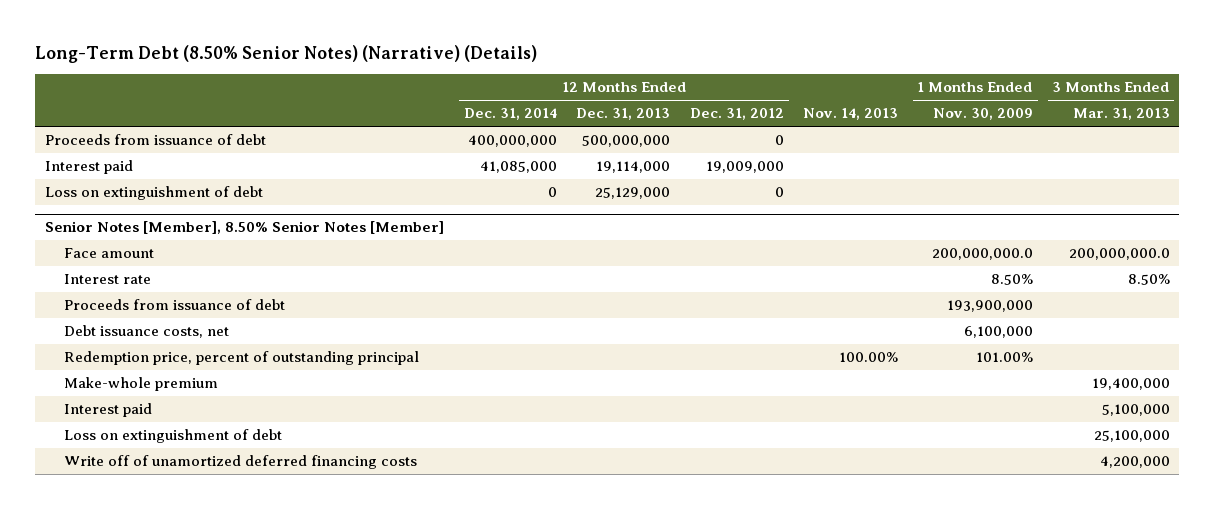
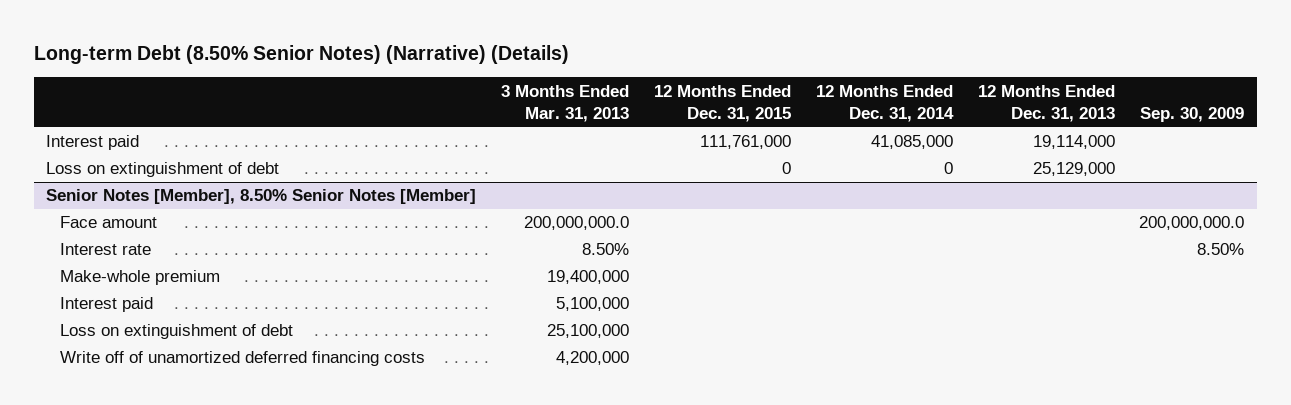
- Long-Term Debt (8.50% Senior Notes) (Narrative) (Details)
+ Long-term Debt (8.50% Senior Notes) (Narrative) (Details)
- | 12 Months Ended Dec. 31, 2014 | 12 Months Ended Dec. 31, 2013 | 12 Months Ended Dec. 31, 2012 | Nov. 14, 2013 | 1 Months Ended Nov. 30, 2009 | 3 Months Ended Mar. 31, 2013
+ | 3 Months Ended Mar. 31, 2013 | 12 Months Ended Dec. 31, 2015 | 12 Months Ended Dec. 31, 2014 | 12 Months Ended Dec. 31, 2013 | Sep. 30, 2009
- Proceeds from issuance of debt | 400,000,000 | 500,000,000 | 0 | | |
@ Senior Notes [Member], 8.50% Senior Notes [Member]
- Proceeds from issuance of debt | | | | | 193,900,000 |
- Debt issuance costs, net | | | | | 6,100,000 |
- Redemption price, percent of outstanding principal | | | | 100.00% | 101.00% |

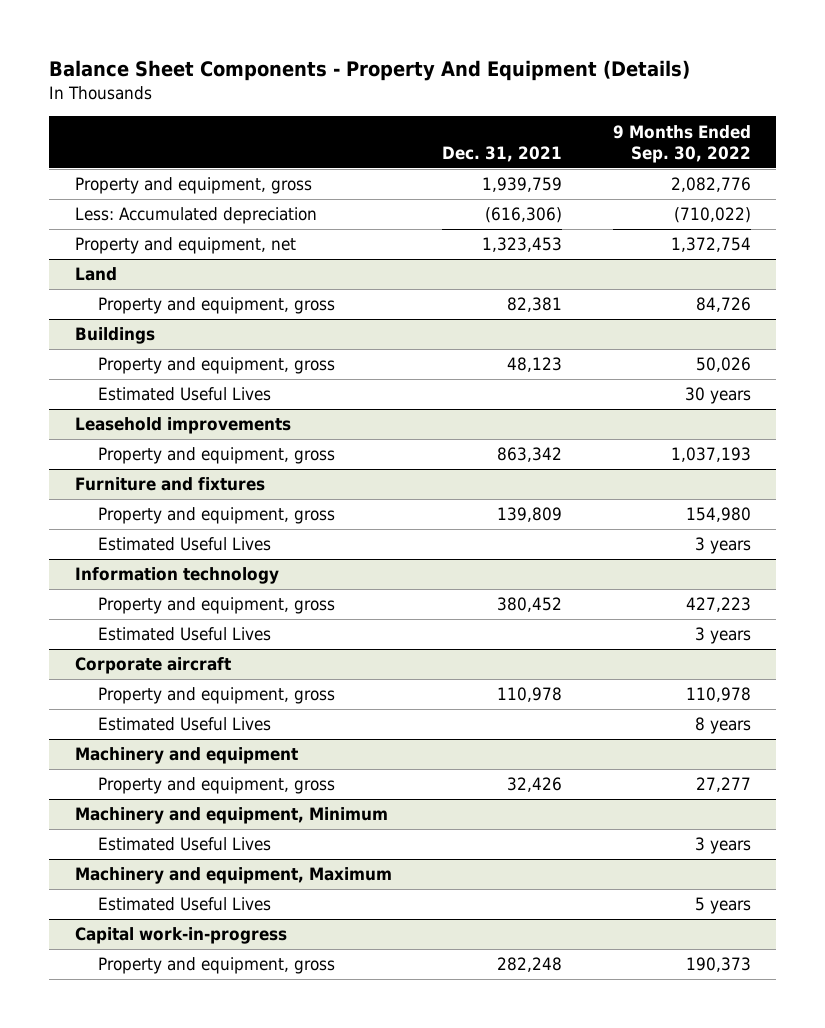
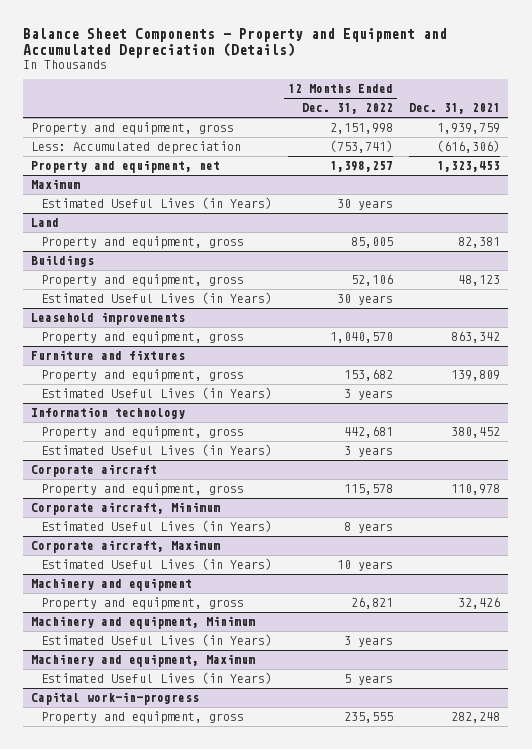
- Balance Sheet Components - Property And Equipment (Details)
+ Balance Sheet Components - Property and Equipment and Accumulated Depreciation (Details)
- | Dec. 31, 2021 | 9 Months Ended Sep. 30, 2022
+ | 12 Months Ended Dec. 31, 2022 | Dec. 31, 2021
+ Maximum
+ Estimated Useful Lives (in Years) | 30 years |
@ Buildings
- Estimated Useful Lives | | 30 years
+ Estimated Useful Lives (in Years) | 30 years |
@ Furniture and fixtures
- Estimated Useful Lives | | 3 years
+ Estimated Useful Lives (in Years) | 3 years |
@ Information technology
- Estimated Useful Lives | | 3 years
+ Estimated Useful Lives (in Years) | 3 years |
@ Corporate aircraft
- Estimated Useful Lives | | 8 years
+ Corporate aircraft, Minimum
+ Estimated Useful Lives (in Years) | 8 years |
+ Corporate aircraft, Maximum
+ Estimated Useful Lives (in Years) | 10 years |
@ Machinery and equipment, Minimum
- Estimated Useful Lives | | 3 years
+ Estimated Useful Lives (in Years) | 3 years |
@ Machinery and equipment, Maximum
- Estimated Useful Lives | | 5 years
+ Estimated Useful Lives (in Years) | 5 years |

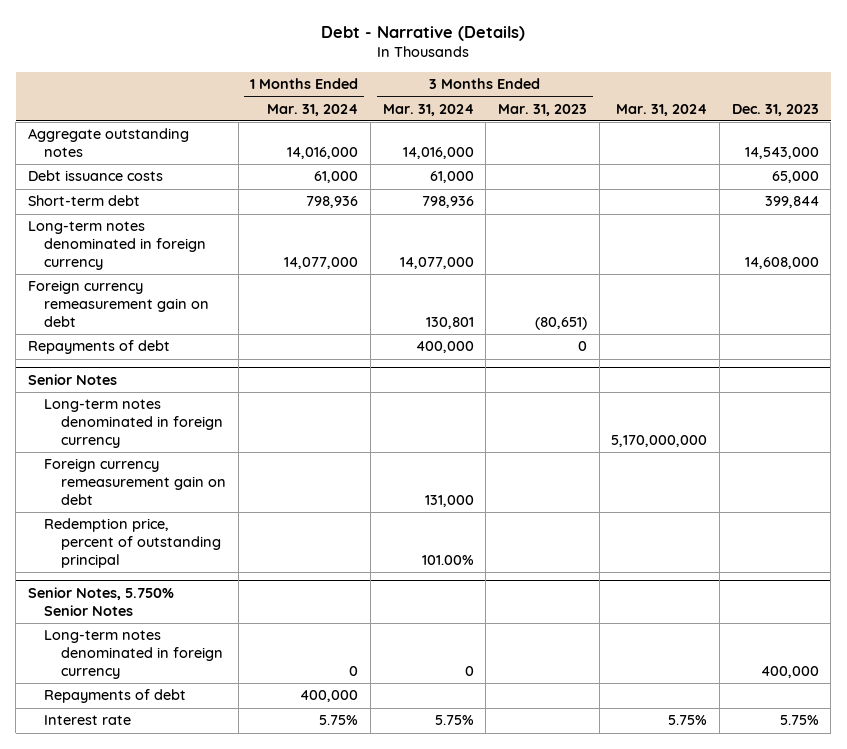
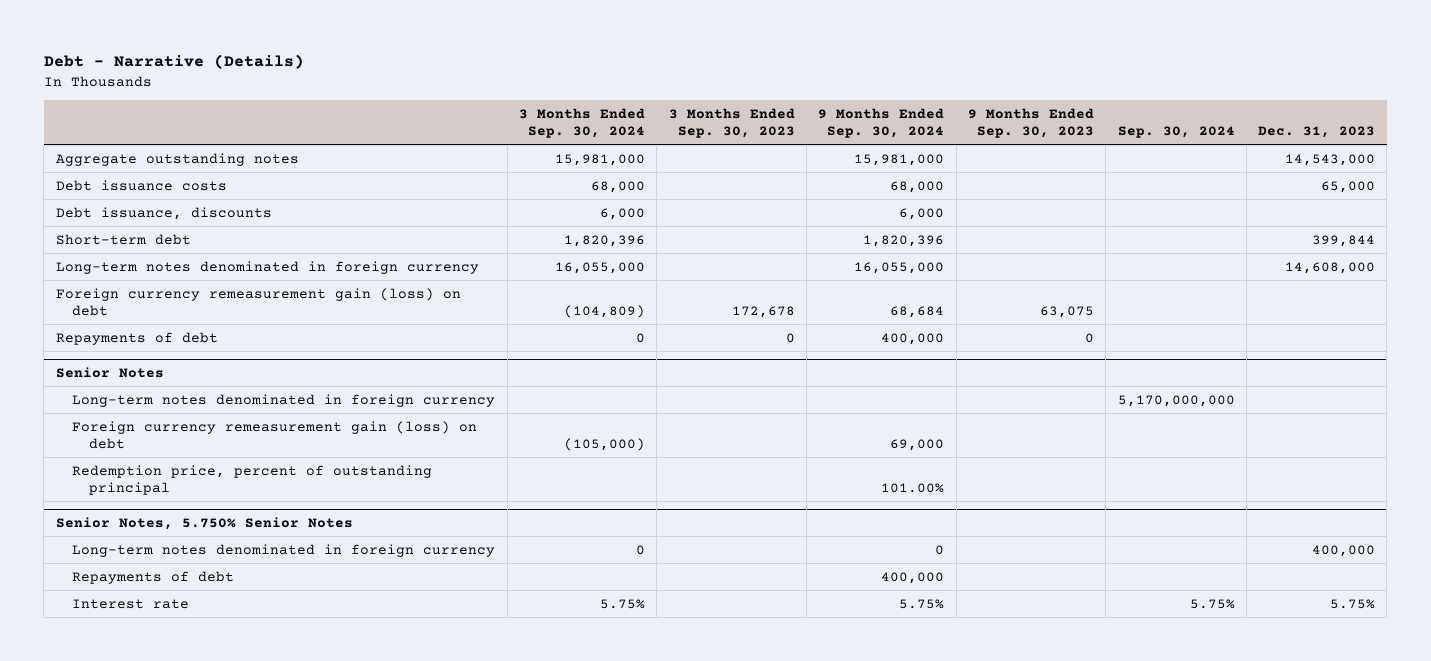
- | 1 Months Ended Mar. 31, 2024 | 3 Months Ended Mar. 31, 2024 | 3 Months Ended Mar. 31, 2023 | Mar. 31, 2024 | Dec. 31, 2023
+ | 3 Months Ended Sep. 30, 2024 | 3 Months Ended Sep. 30, 2023 | 9 Months Ended Sep. 30, 2024 | 9 Months Ended Sep. 30, 2023 | Sep. 30, 2024 | Dec. 31, 2023
+ Debt issuance, discounts | 6,000 | | 6,000 | | |
- Foreign currency remeasurement gain on debt | | 130,801 | (80,651) | |
+ Foreign currency remeasurement gain (loss) on debt | (104,809) | 172,678 | 68,684 | 63,075 | |
@ Senior Notes
- Foreign currency remeasurement gain on debt | | 131,000 | | |
+ Foreign currency remeasurement gain (loss) on debt | (105,000) | | 69,000 | | |

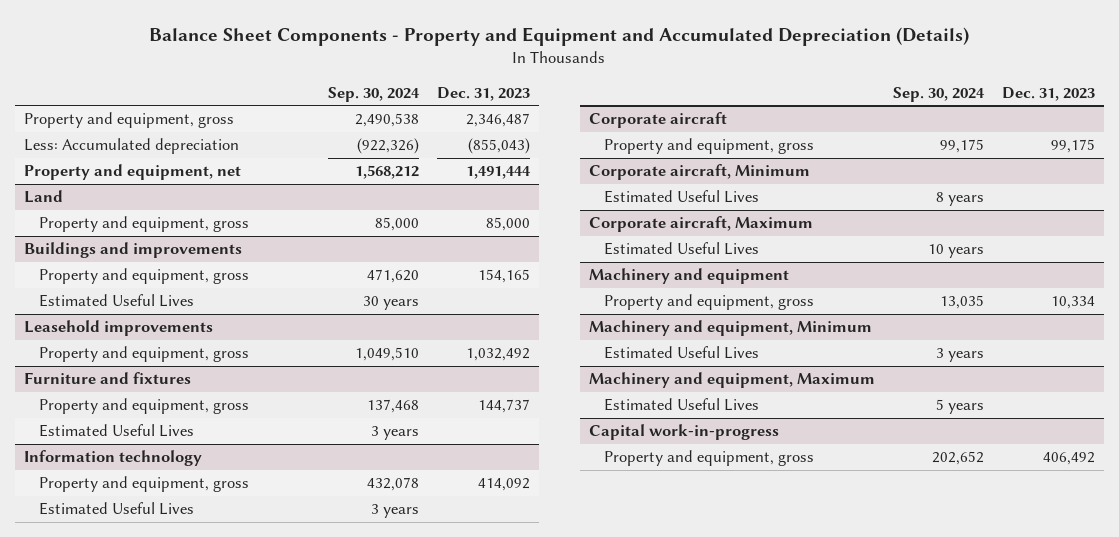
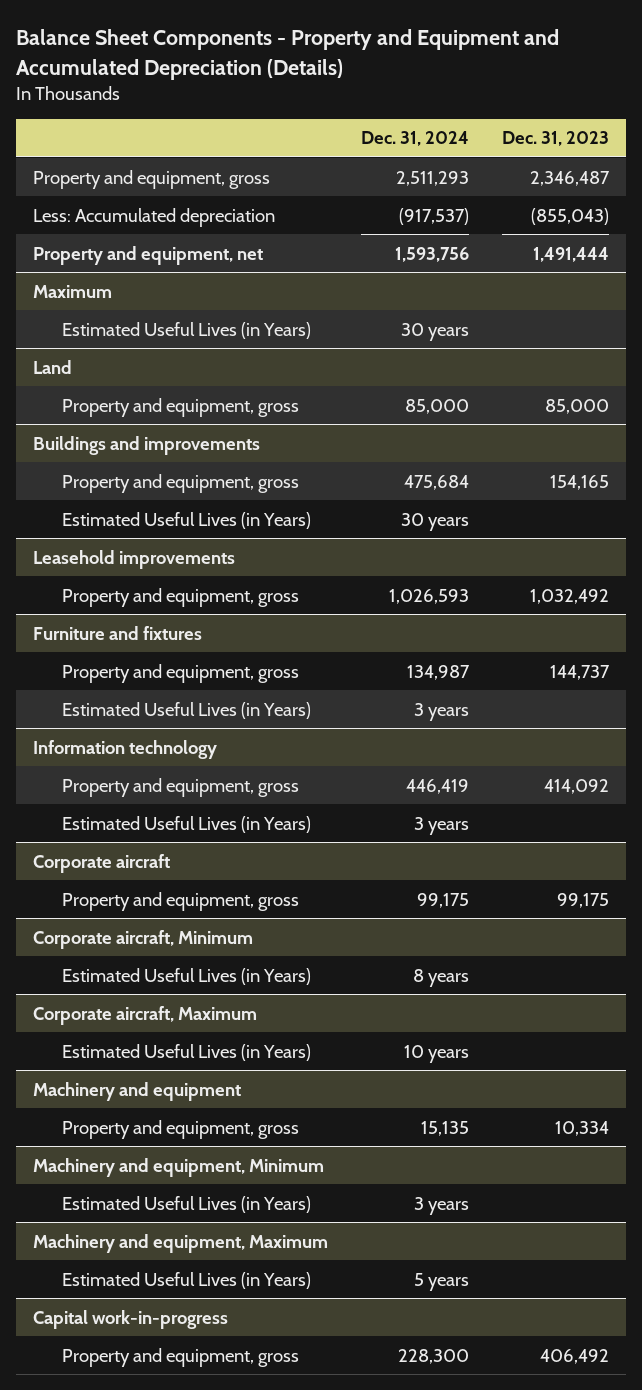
- | Sep. 30, 2024 | Dec. 31, 2023
+ | Dec. 31, 2024 | Dec. 31, 2023
+ Maximum
+ Estimated Useful Lives (in Years) | 30 years |
@ Buildings and improvements
- Estimated Useful Lives | 30 years |
+ Estimated Useful Lives (in Years) | 30 years |
@ Furniture and fixtures
- Estimated Useful Lives | 3 years |
+ Estimated Useful Lives (in Years) | 3 years |
@ Information technology
- Estimated Useful Lives | 3 years |
+ Estimated Useful Lives (in Years) | 3 years |
@ Corporate aircraft, Minimum
- Estimated Useful Lives | 8 years |
+ Estimated Useful Lives (in Years) | 8 years |
@ Corporate aircraft, Maximum
- Estimated Useful Lives | 10 years |
+ Estimated Useful Lives (in Years) | 10 years |
@ Machinery and equipment, Minimum
- Estimated Useful Lives | 3 years |
+ Estimated Useful Lives (in Years) | 3 years |
@ Machinery and equipment, Maximum
- Estimated Useful Lives | 5 years |
+ Estimated Useful Lives (in Years) | 5 years |

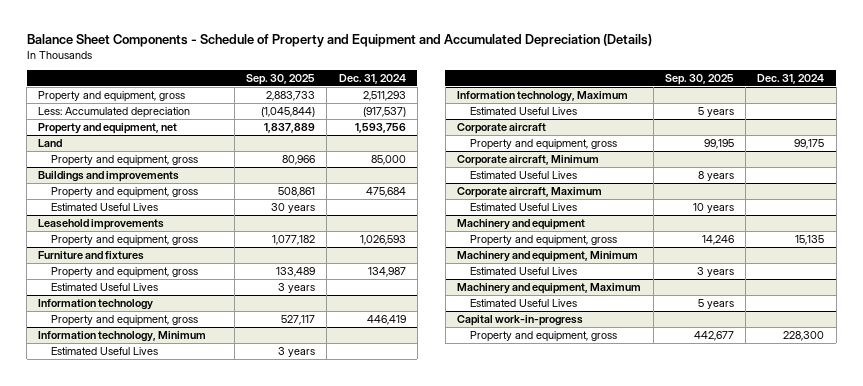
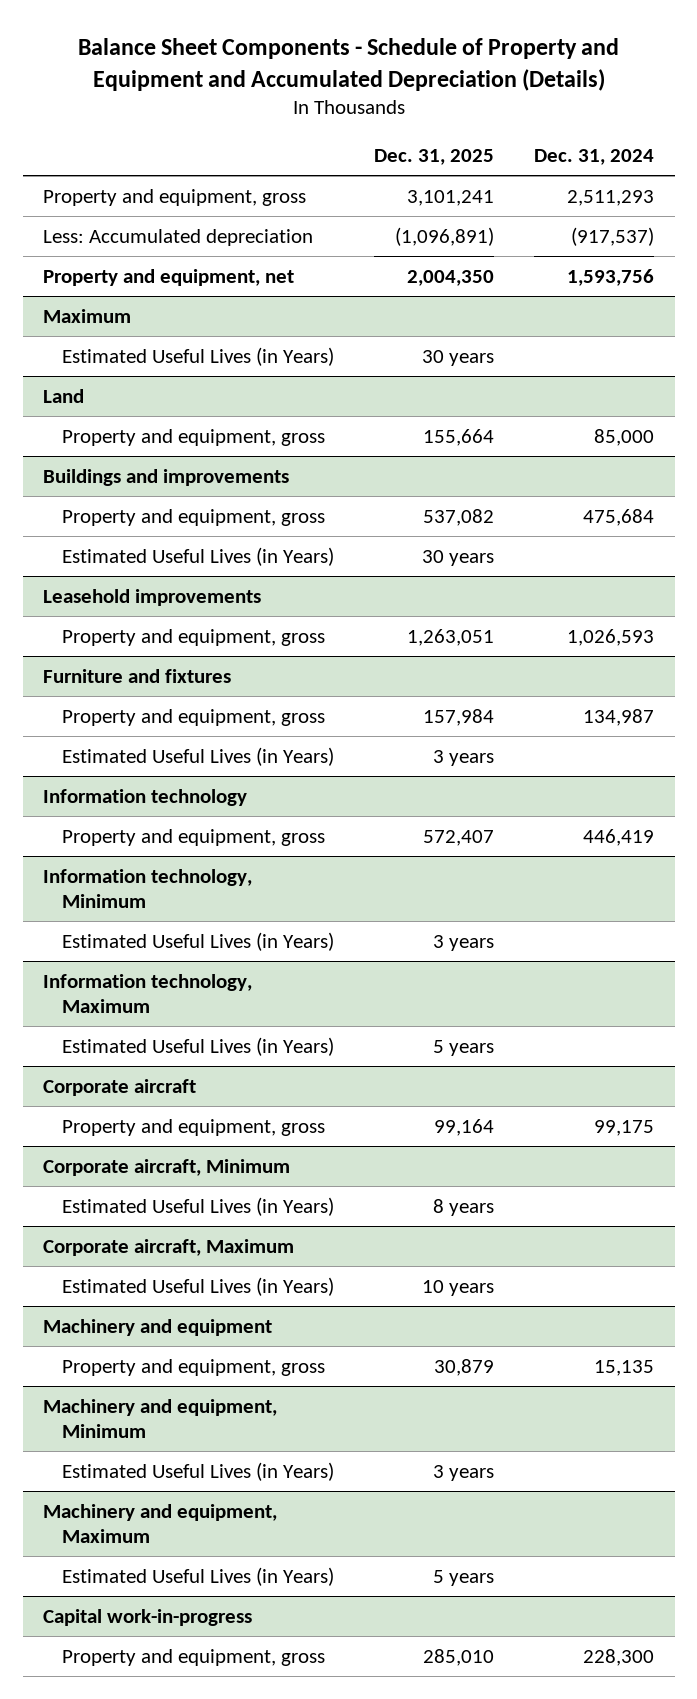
- | Sep. 30, 2025 | Dec. 31, 2024
+ | Dec. 31, 2025 | Dec. 31, 2024
+ Maximum
+ Estimated Useful Lives (in Years) | 30 years |
@ Buildings and improvements
- Estimated Useful Lives | 30 years |
+ Estimated Useful Lives (in Years) | 30 years |
@ Furniture and fixtures
- Estimated Useful Lives | 3 years |
+ Estimated Useful Lives (in Years) | 3 years |
@ Information technology, Minimum
- Estimated Useful Lives | 3 years |
+ Estimated Useful Lives (in Years) | 3 years |
@ Information technology, Maximum
- Estimated Useful Lives | 5 years |
+ Estimated Useful Lives (in Years) | 5 years |
@ Corporate aircraft, Minimum
- Estimated Useful Lives | 8 years |
+ Estimated Useful Lives (in Years) | 8 years |
@ Corporate aircraft, Maximum
- Estimated Useful Lives | 10 years |
+ Estimated Useful Lives (in Years) | 10 years |
@ Machinery and equipment, Minimum
- Estimated Useful Lives | 3 years |
+ Estimated Useful Lives (in Years) | 3 years |
@ Machinery and equipment, Maximum
- Estimated Useful Lives | 5 years |
+ Estimated Useful Lives (in Years) | 5 years |

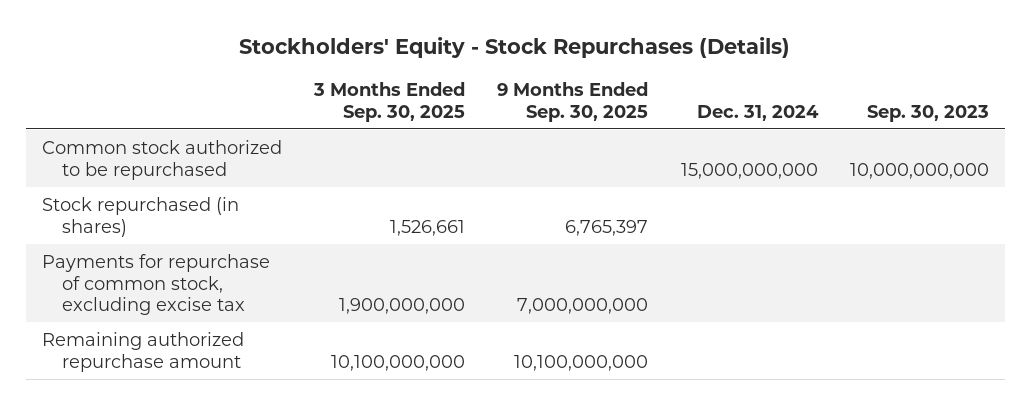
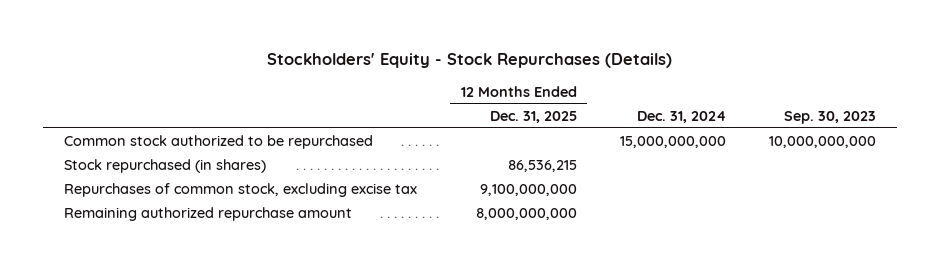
- | 3 Months Ended Sep. 30, 2025 | 9 Months Ended Sep. 30, 2025 | Dec. 31, 2024 | Sep. 30, 2023
+ | 12 Months Ended Dec. 31, 2025 | Dec. 31, 2024 | Sep. 30, 2023
- Payments for repurchase of common stock, excluding excise tax | 1,900,000,000 | 7,000,000,000 | |
+ Repurchases of common stock, excluding excise tax | 9,100,000,000 | |

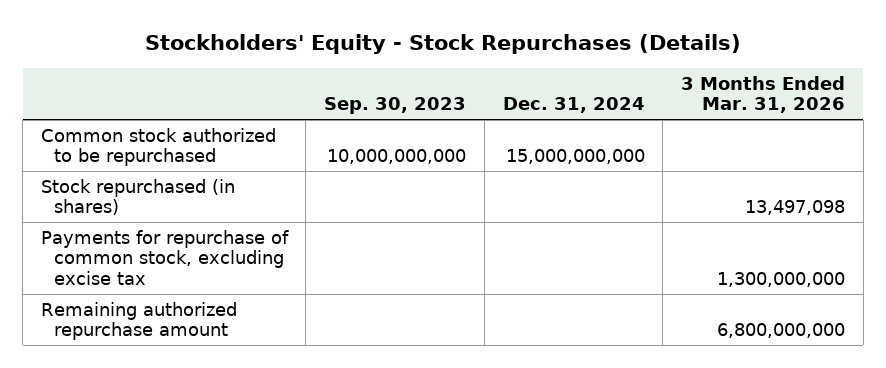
- | 12 Months Ended Dec. 31, 2025 | Dec. 31, 2024 | Sep. 30, 2023
+ | Sep. 30, 2023 | Dec. 31, 2024 | 3 Months Ended Mar. 31, 2026
- Repurchases of common stock, excluding excise tax | 9,100,000,000 | |
+ Payments for repurchase of common stock, excluding excise tax | | | 1,300,000,000

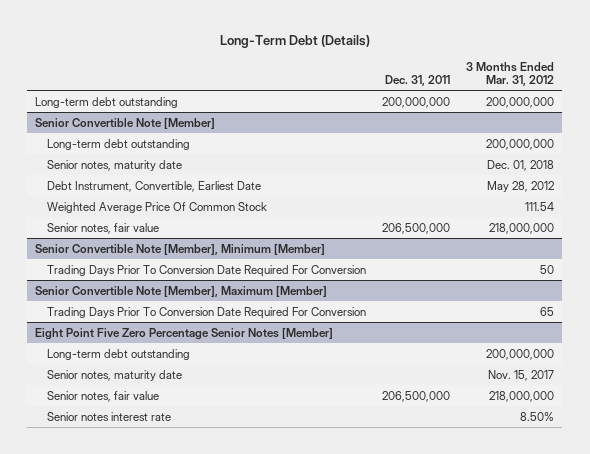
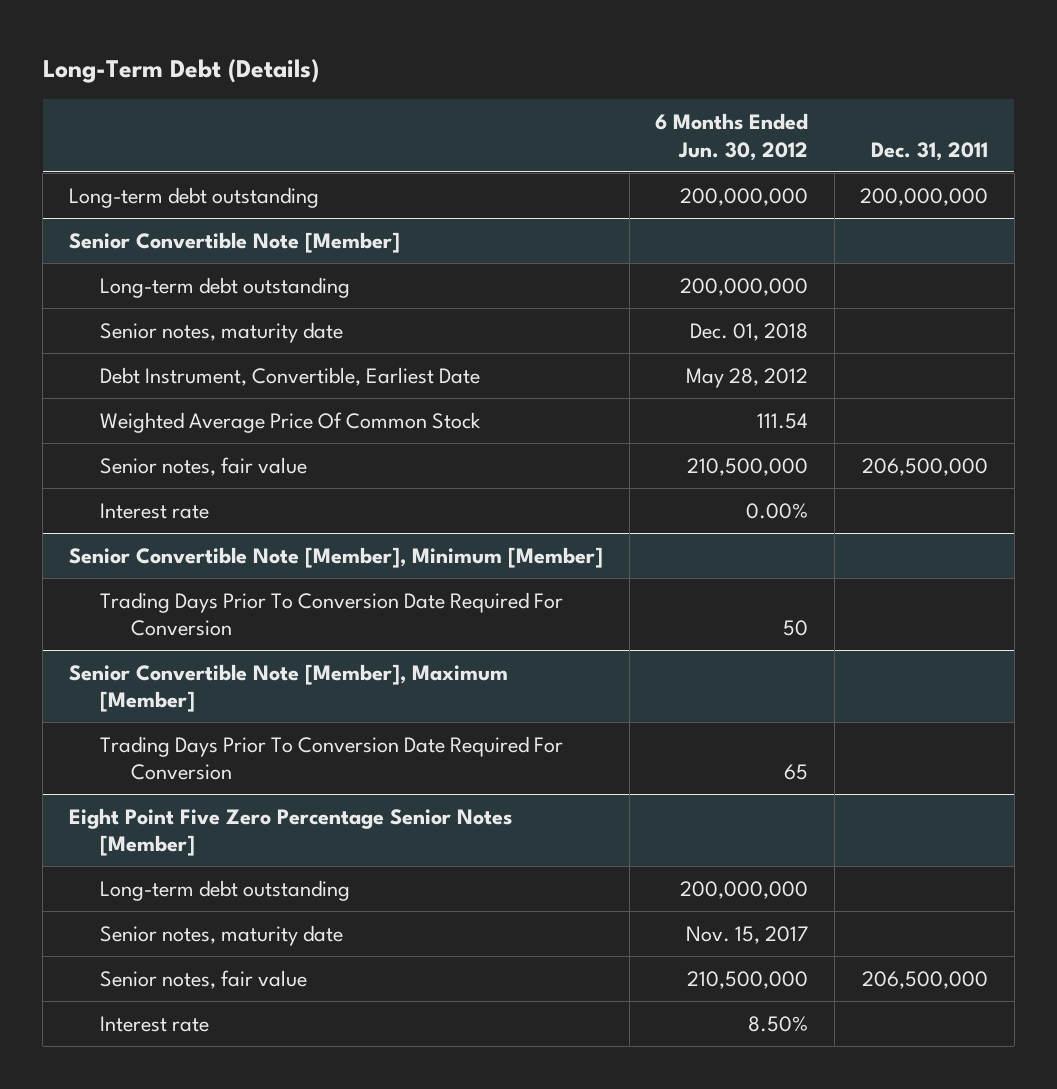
- | Dec. 31, 2011 | 3 Months Ended Mar. 31, 2012
+ | 6 Months Ended Jun. 30, 2012 | Dec. 31, 2011
@ Senior Convertible Note [Member]
+ Interest rate | 0.00% |
@ Eight Point Five Zero Percentage Senior Notes [Member]
- Senior notes interest rate | | 8.50%
+ Interest rate | 8.50% |

